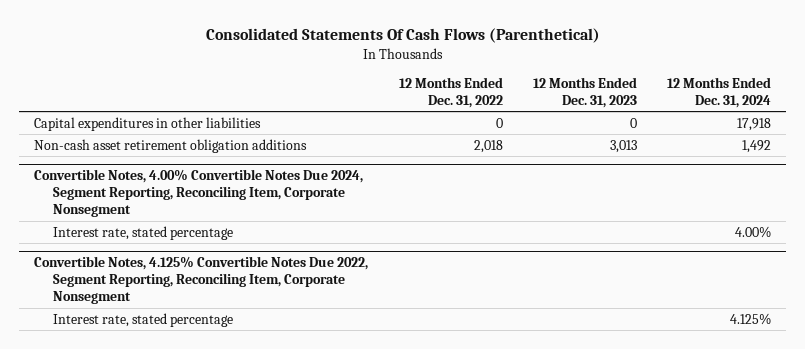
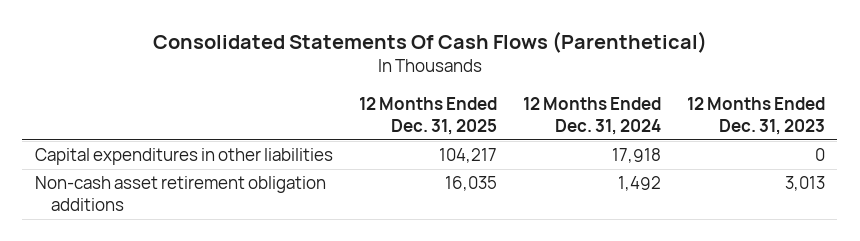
- | 12 Months Ended Dec. 31, 2022 | 12 Months Ended Dec. 31, 2023 | 12 Months Ended Dec. 31, 2024
+ | 12 Months Ended Dec. 31, 2025 | 12 Months Ended Dec. 31, 2024 | 12 Months Ended Dec. 31, 2023
- Convertible Notes, 4.00% Convertible Notes Due 2024, Segment Reporting, Reconciling Item, Corporate Nonsegment
- Interest rate, stated percentage | | | 4.00%
- Convertible Notes, 4.125% Convertible Notes Due 2022, Segment Reporting, Reconciling Item, Corporate Nonsegment
- Interest rate, stated percentage | | | 4.125%

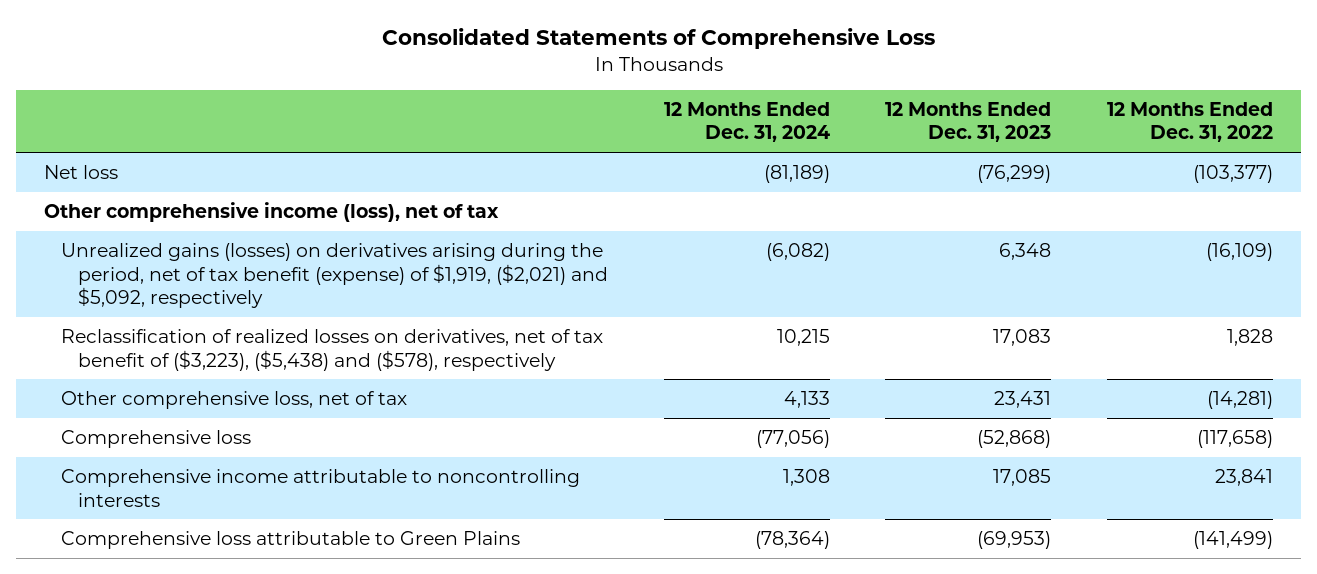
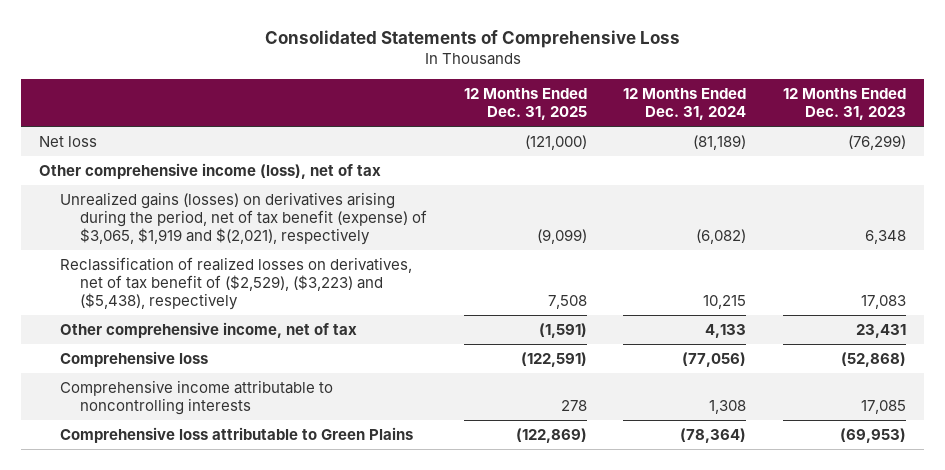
- | 12 Months Ended Dec. 31, 2024 | 12 Months Ended Dec. 31, 2023 | 12 Months Ended Dec. 31, 2022
+ | 12 Months Ended Dec. 31, 2025 | 12 Months Ended Dec. 31, 2024 | 12 Months Ended Dec. 31, 2023
- Unrealized gains (losses) on derivatives arising during the period, net of tax benefit (expense) of $1,919, ($2,021) and $5,092, respectively | (6,082) | 6,348 | (16,109)
- Reclassification of realized losses on derivatives, net of tax benefit of ($3,223), ($5,438) and ($578), respectively | 10,215 | 17,083 | 1,828
- Other comprehensive loss, net of tax | 4,133 | 23,431 | (14,281)
+ Unrealized gains (losses) on derivatives arising during the period, net of tax benefit (expense) of $3,065, $1,919 and $(2,021), respectively | (9,099) | (6,082) | 6,348
+ Reclassification of realized losses on derivatives, net of tax benefit of ($2,529), ($3,223) and ($5,438), respectively | 7,508 | 10,215 | 17,083
+ Other comprehensive income, net of tax | (1,591) | 4,133 | 23,431

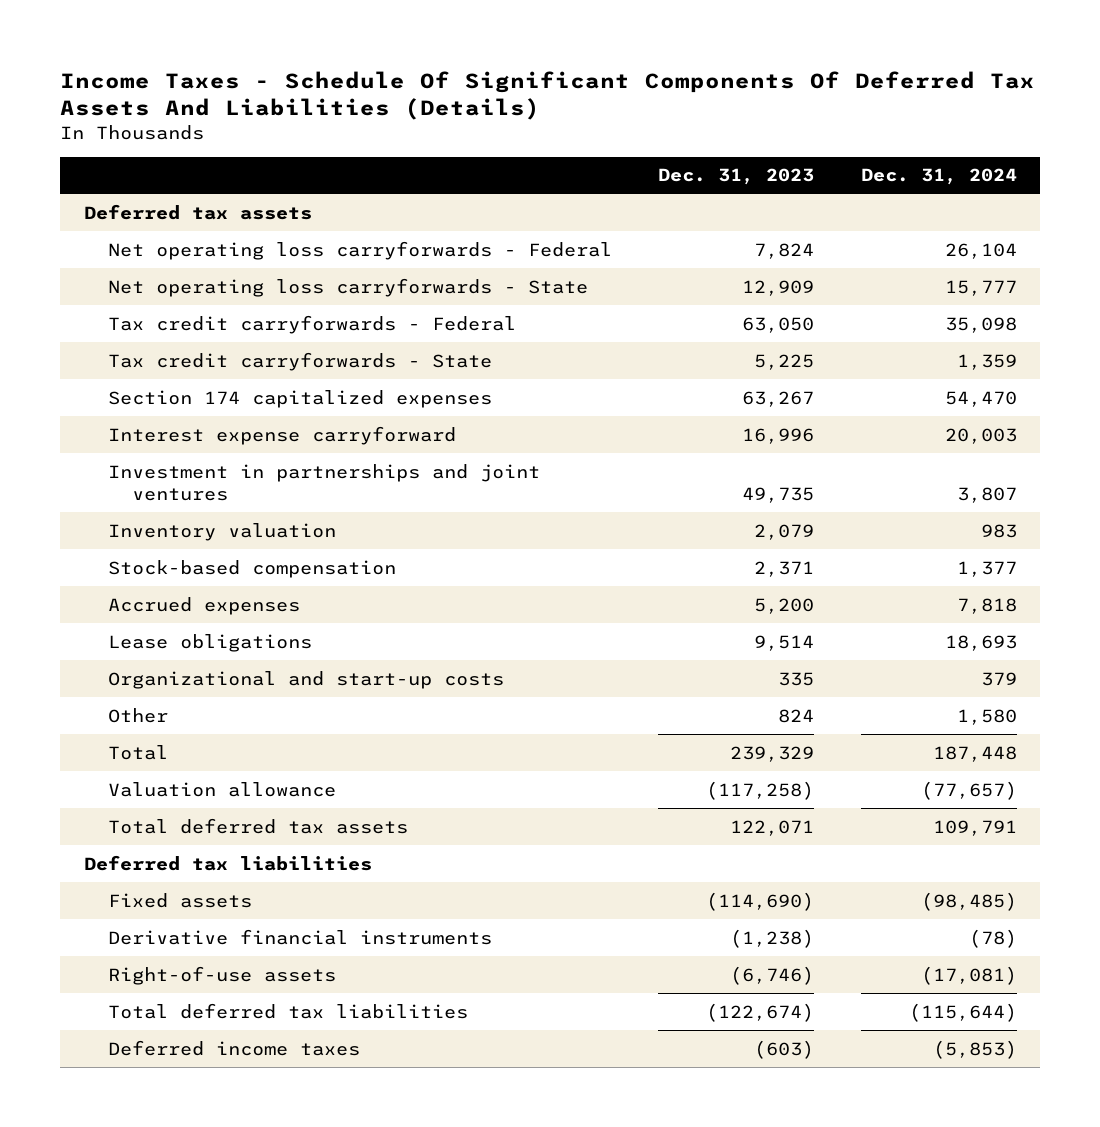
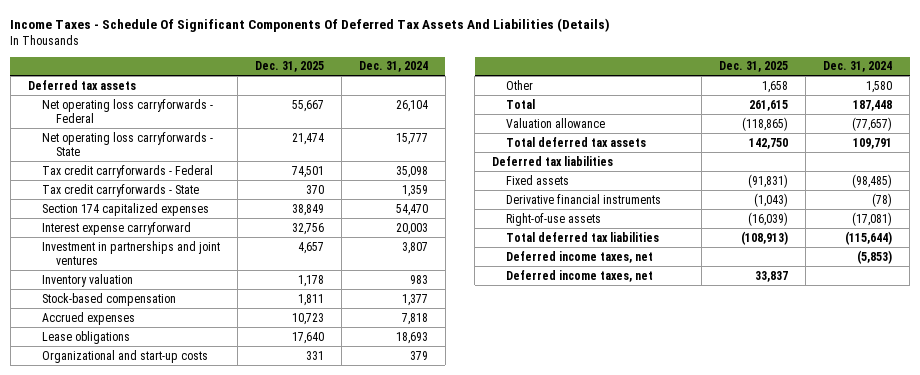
- | Dec. 31, 2023 | Dec. 31, 2024
+ | Dec. 31, 2025 | Dec. 31, 2024
- Deferred income taxes | (603) | (5,853)
+ Deferred income taxes, net | | (5,853)
+ Deferred income taxes, net | 33,837 |

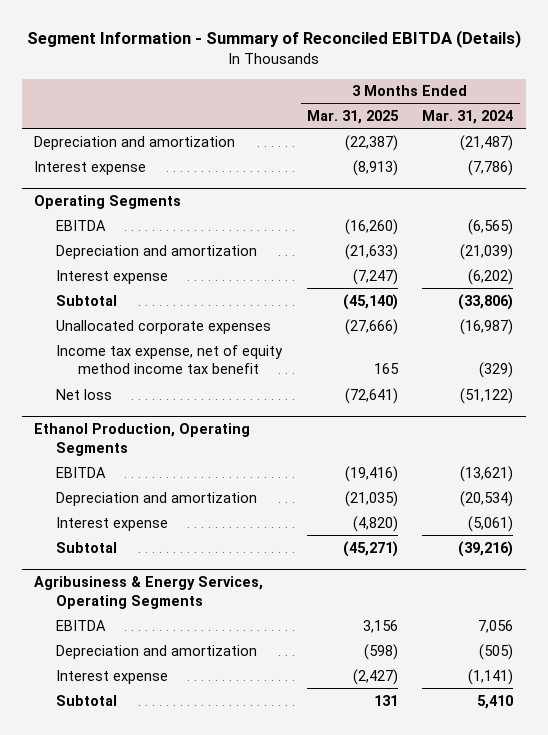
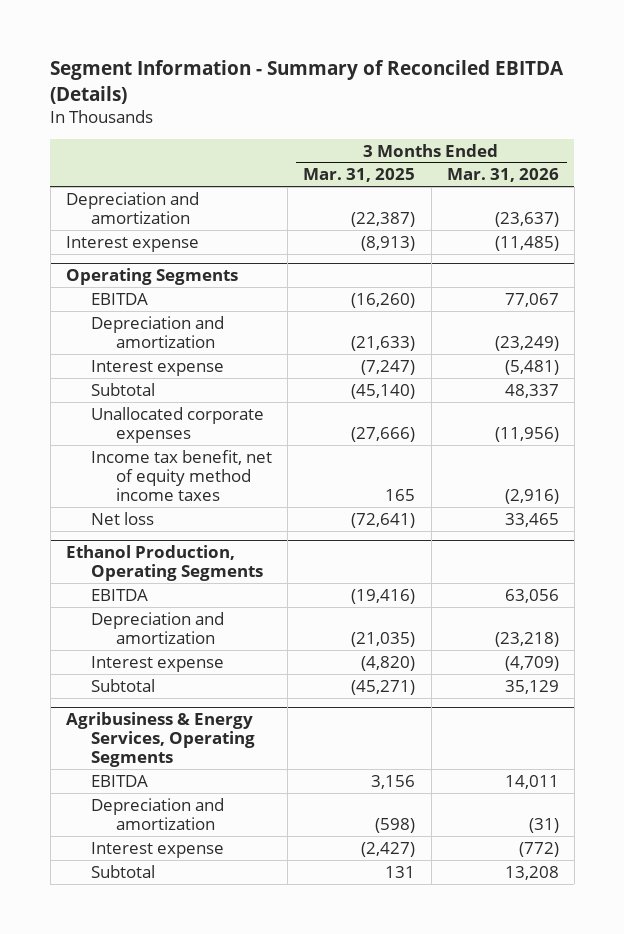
- | 3 Months Ended Mar. 31, 2025 | 3 Months Ended Mar. 31, 2024
+ | 3 Months Ended Mar. 31, 2025 | 3 Months Ended Mar. 31, 2026
@ Operating Segments
- Income tax expense, net of equity method income tax benefit | 165 | (329)
+ Income tax benefit, net of equity method income taxes | 165 | (2,916)

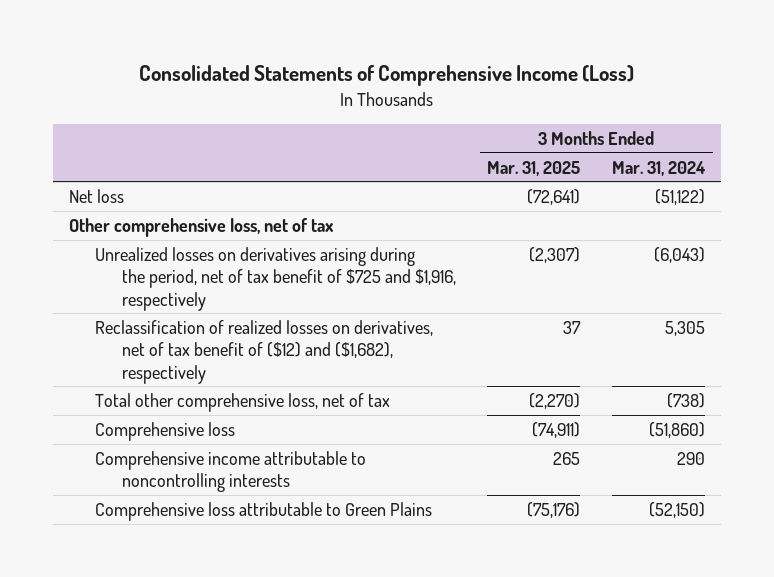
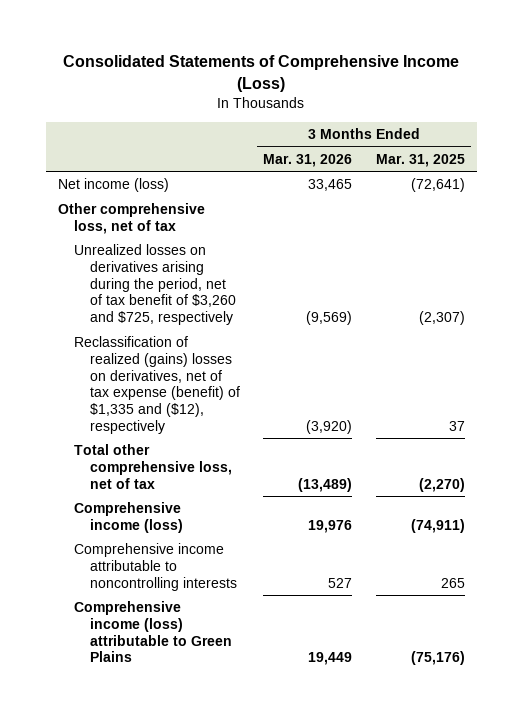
- | 3 Months Ended Mar. 31, 2025 | 3 Months Ended Mar. 31, 2024
+ | 3 Months Ended Mar. 31, 2026 | 3 Months Ended Mar. 31, 2025
- Net loss | (72,641) | (51,122)
+ Net income (loss) | 33,465 | (72,641)
- Unrealized losses on derivatives arising during the period, net of tax benefit of $725 and $1,916, respectively | (2,307) | (6,043)
- Reclassification of realized losses on derivatives, net of tax benefit of ($12) and ($1,682), respectively | 37 | 5,305
+ Unrealized losses on derivatives arising during the period, net of tax benefit of $3,260 and $725, respectively | (9,569) | (2,307)
+ Reclassification of realized (gains) losses on derivatives, net of tax expense (benefit) of $1,335 and ($12), respectively | (3,920) | 37
- Comprehensive loss | (74,911) | (51,860)
+ Comprehensive income (loss) | 19,976 | (74,911)
- Comprehensive loss attributable to Green Plains | (75,176) | (52,150)
+ Comprehensive income (loss) attributable to Green Plains | 19,449 | (75,176)

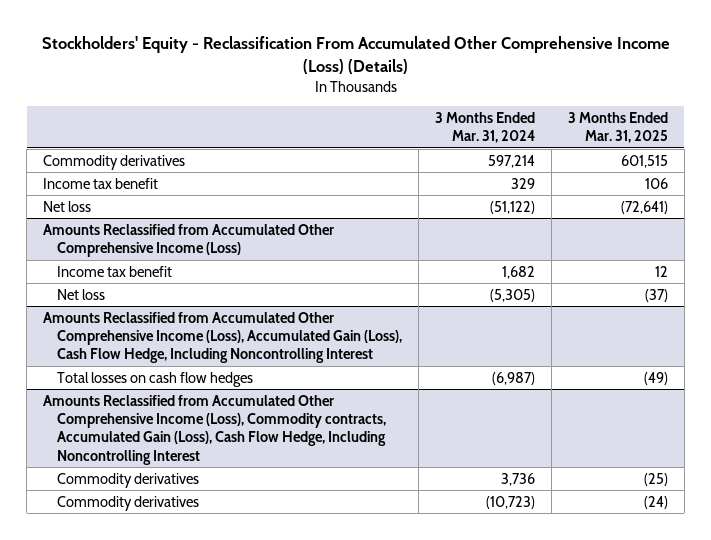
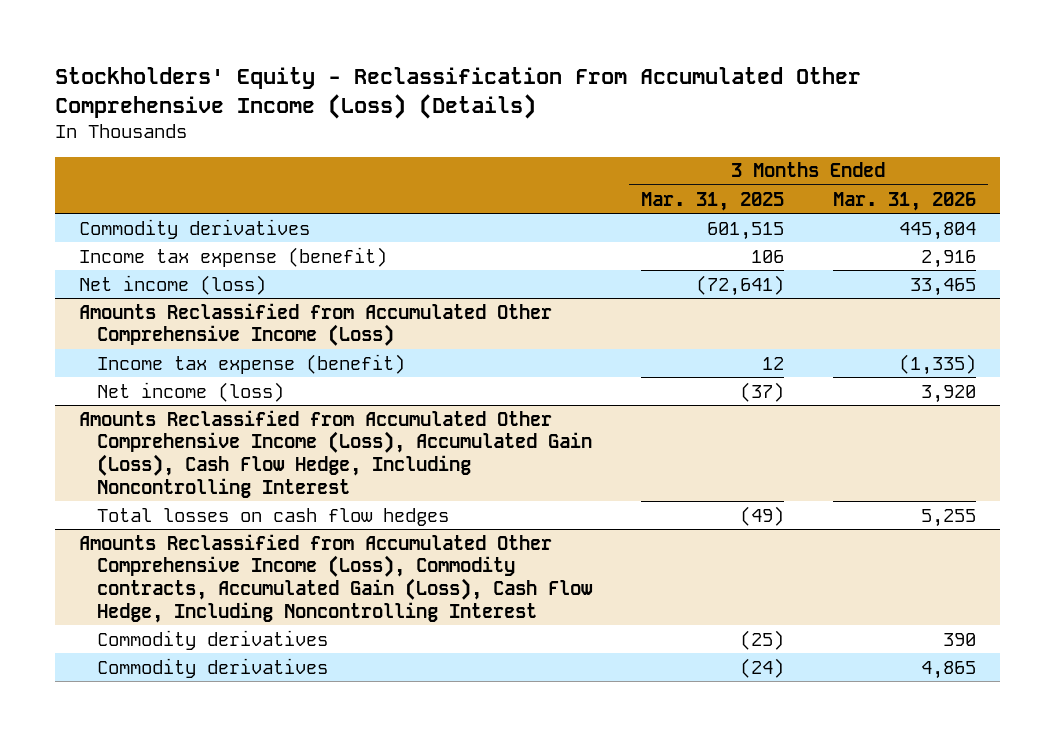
- | 3 Months Ended Mar. 31, 2024 | 3 Months Ended Mar. 31, 2025
+ | 3 Months Ended Mar. 31, 2025 | 3 Months Ended Mar. 31, 2026
- Income tax benefit | 329 | 106
- Net loss | (51,122) | (72,641)
+ Income tax expense (benefit) | 106 | 2,916
+ Net income (loss) | (72,641) | 33,465
@ Amounts Reclassified from Accumulated Other Comprehensive Income (Loss)
- Income tax benefit | 1,682 | 12
- Net loss | (5,305) | (37)
+ Income tax expense (benefit) | 12 | (1,335)
+ Net income (loss) | (37) | 3,920

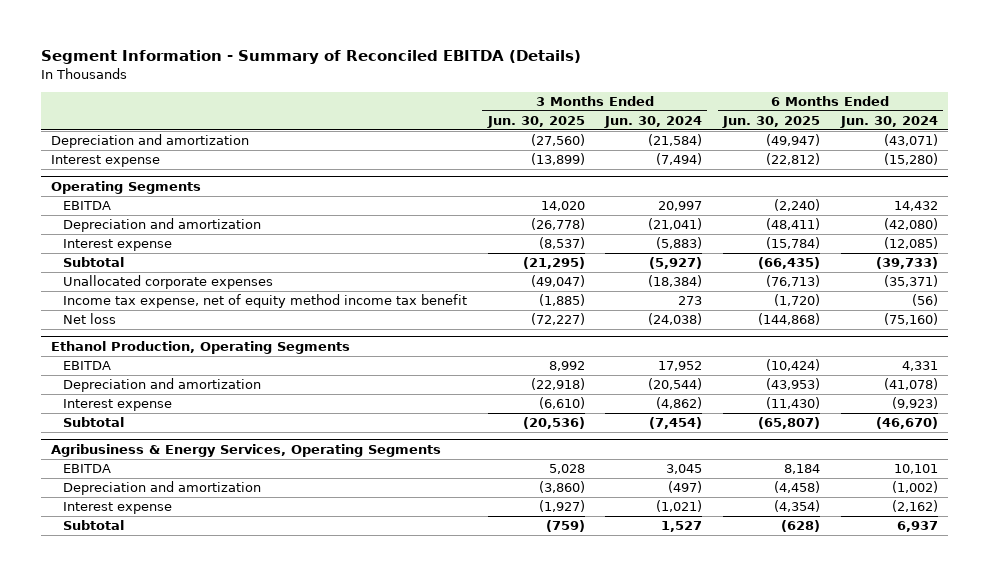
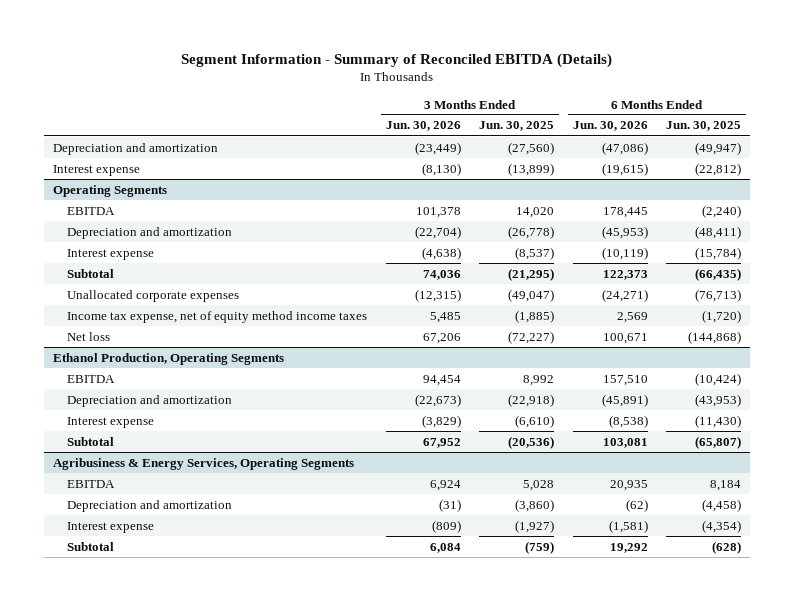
- | 3 Months Ended Jun. 30, 2025 | 3 Months Ended Jun. 30, 2024 | 6 Months Ended Jun. 30, 2025 | 6 Months Ended Jun. 30, 2024
+ | 3 Months Ended Jun. 30, 2026 | 3 Months Ended Jun. 30, 2025 | 6 Months Ended Jun. 30, 2026 | 6 Months Ended Jun. 30, 2025
@ Operating Segments
- Income tax expense, net of equity method income tax benefit | (1,885) | 273 | (1,720) | (56)
+ Income tax expense, net of equity method income taxes | 5,485 | (1,885) | 2,569 | (1,720)

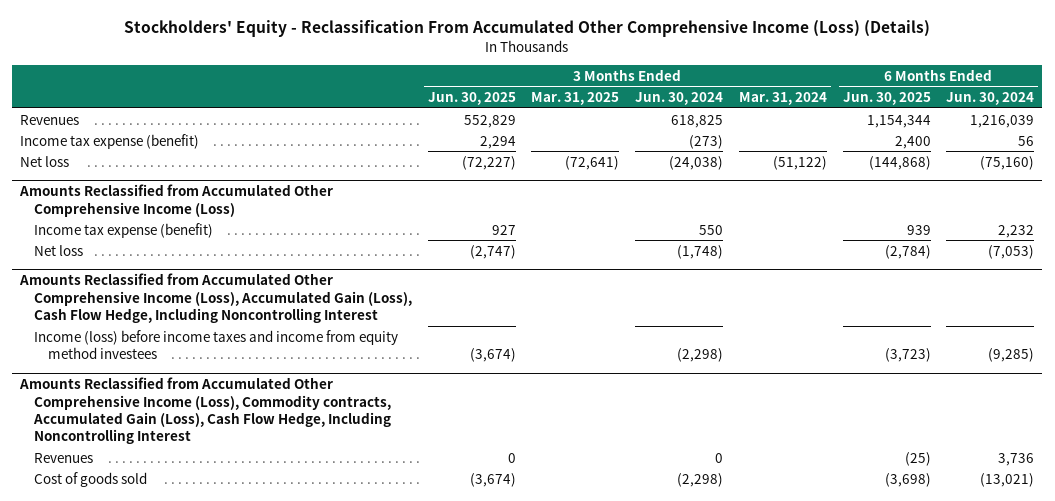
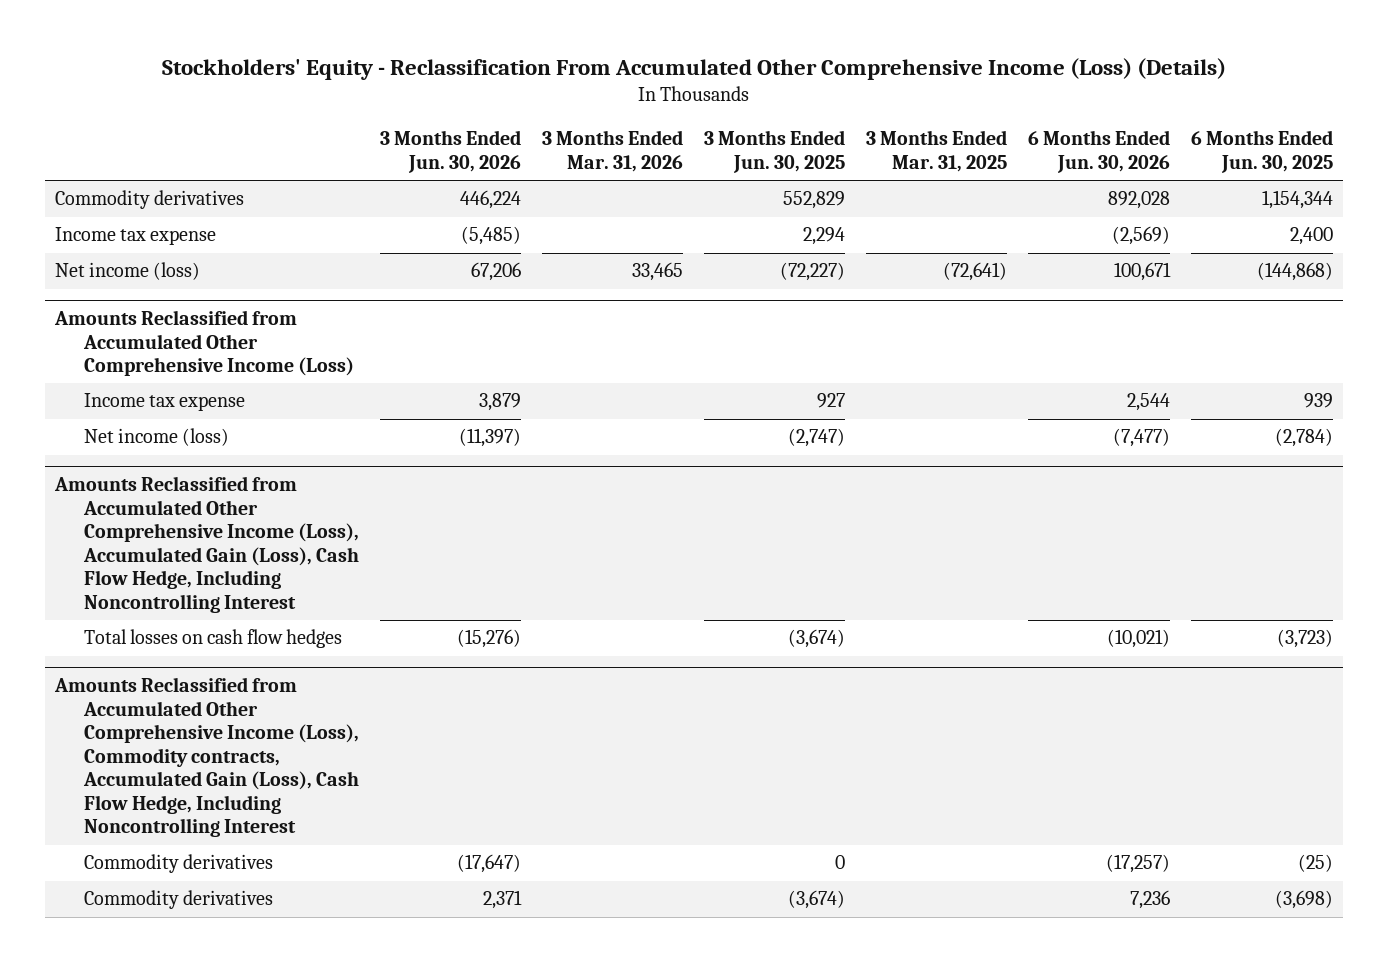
- | 3 Months Ended Jun. 30, 2025 | 3 Months Ended Mar. 31, 2025 | 3 Months Ended Jun. 30, 2024 | 3 Months Ended Mar. 31, 2024 | 6 Months Ended Jun. 30, 2025 | 6 Months Ended Jun. 30, 2024
+ | 3 Months Ended Jun. 30, 2026 | 3 Months Ended Mar. 31, 2026 | 3 Months Ended Jun. 30, 2025 | 3 Months Ended Mar. 31, 2025 | 6 Months Ended Jun. 30, 2026 | 6 Months Ended Jun. 30, 2025
- Revenues | 552,829 | | 618,825 | | 1,154,344 | 1,216,039
- Income tax expense (benefit) | 2,294 | | (273) | | 2,400 | 56
- Net loss | (72,227) | (72,641) | (24,038) | (51,122) | (144,868) | (75,160)
+ Commodity derivatives | 446,224 | | 552,829 | | 892,028 | 1,154,344
+ Income tax expense | (5,485) | | 2,294 | | (2,569) | 2,400
+ Net income (loss) | 67,206 | 33,465 | (72,227) | (72,641) | 100,671 | (144,868)
@ Amounts Reclassified from Accumulated Other Comprehensive Income (Loss)
- Income tax expense (benefit) | 927 | | 550 | | 939 | 2,232
- Net loss | (2,747) | | (1,748) | | (2,784) | (7,053)
+ Income tax expense | 3,879 | | 927 | | 2,544 | 939
+ Net income (loss) | (11,397) | | (2,747) | | (7,477) | (2,784)
@ Amounts Reclassified from Accumulated Other Comprehensive Income (Loss), Accumulated Gain (Loss), Cash Flow Hedge, Including Noncontrolling Interest
- Income (loss) before income taxes and income from equity method investees | (3,674) | | (2,298) | | (3,723) | (9,285)
+ Total losses on cash flow hedges | (15,276) | | (3,674) | | (10,021) | (3,723)
@ Amounts Reclassified from Accumulated Other Comprehensive Income (Loss), Commodity contracts, Accumulated Gain (Loss), Cash Flow Hedge, Including Noncontrolling Interest
- Revenues | 0 | | 0 | | (25) | 3,736
- Cost of goods sold | (3,674) | | (2,298) | | (3,698) | (13,021)
+ Commodity derivatives | (17,647) | | 0 | | (17,257) | (25)
+ Commodity derivatives | 2,371 | | (3,674) | | 7,236 | (3,698)

